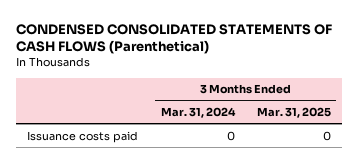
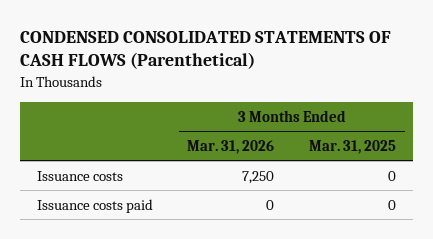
- | 3 Months Ended Mar. 31, 2024 | 3 Months Ended Mar. 31, 2025
+ | 3 Months Ended Mar. 31, 2026 | 3 Months Ended Mar. 31, 2025
+ Issuance costs | 7,250 | 0

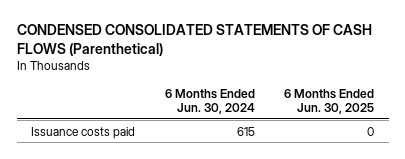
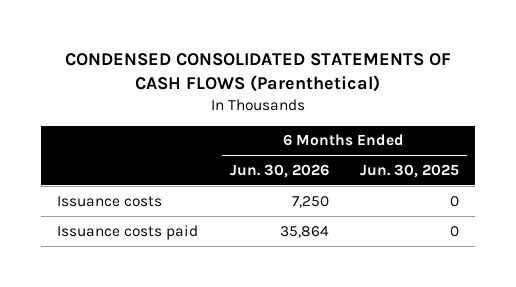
- | 6 Months Ended Jun. 30, 2024 | 6 Months Ended Jun. 30, 2025
+ | 6 Months Ended Jun. 30, 2026 | 6 Months Ended Jun. 30, 2025
+ Issuance costs | 7,250 | 0

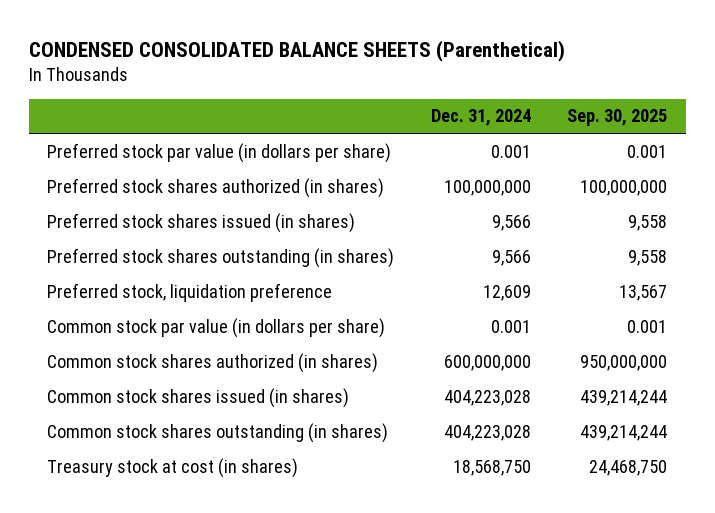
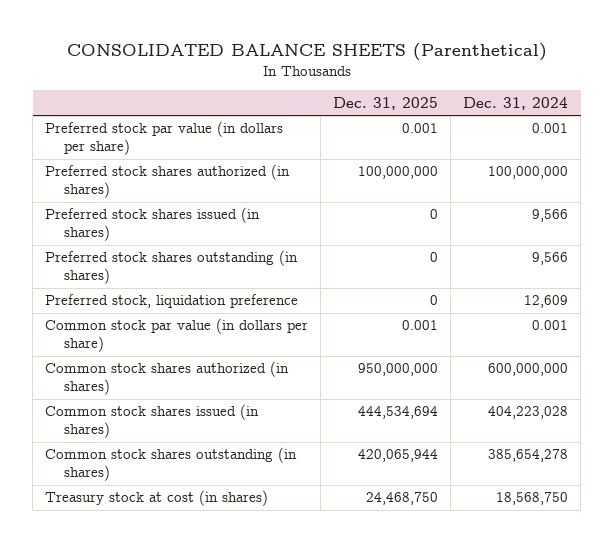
- CONDENSED CONSOLIDATED BALANCE SHEETS (Parenthetical)
+ CONSOLIDATED BALANCE SHEETS (Parenthetical)
- | Dec. 31, 2024 | Sep. 30, 2025
+ | Dec. 31, 2025 | Dec. 31, 2024
- Common stock shares outstanding (in shares) | 404,223,028 | 439,214,244
+ Common stock shares outstanding (in shares) | 420,065,944 | 385,654,278

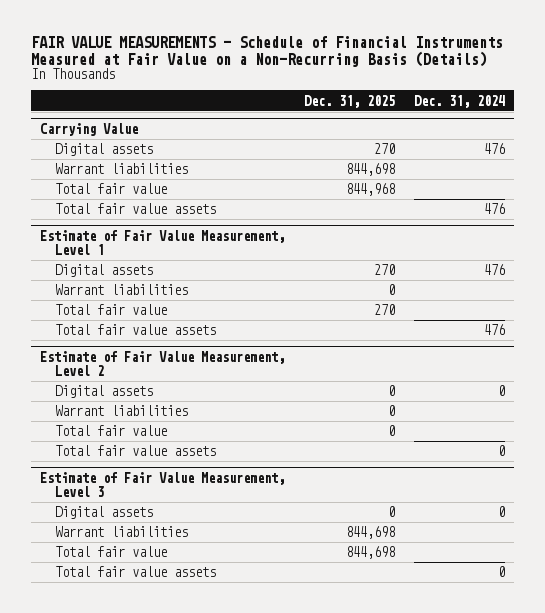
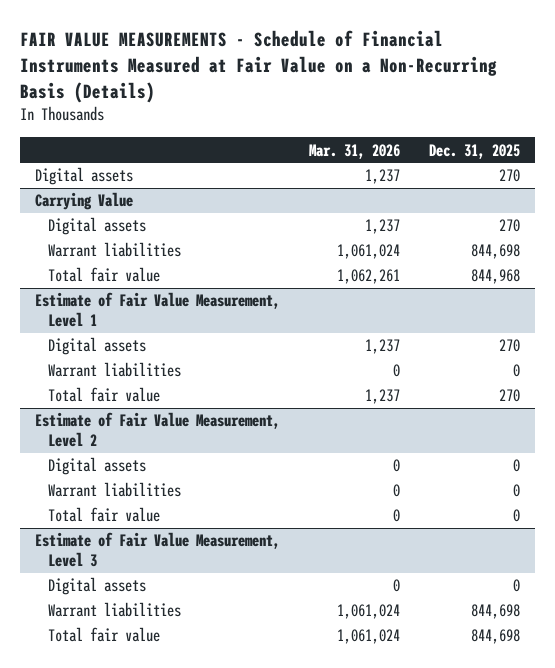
- | Dec. 31, 2025 | Dec. 31, 2024
+ | Mar. 31, 2026 | Dec. 31, 2025
+ Digital assets | 1,237 | 270
@ Carrying Value
- Total fair value assets | | 476
@ Estimate of Fair Value Measurement, Level 1
- Total fair value assets | | 476
@ Estimate of Fair Value Measurement, Level 2
- Total fair value assets | | 0
@ Estimate of Fair Value Measurement, Level 3
- Total fair value assets | | 0

